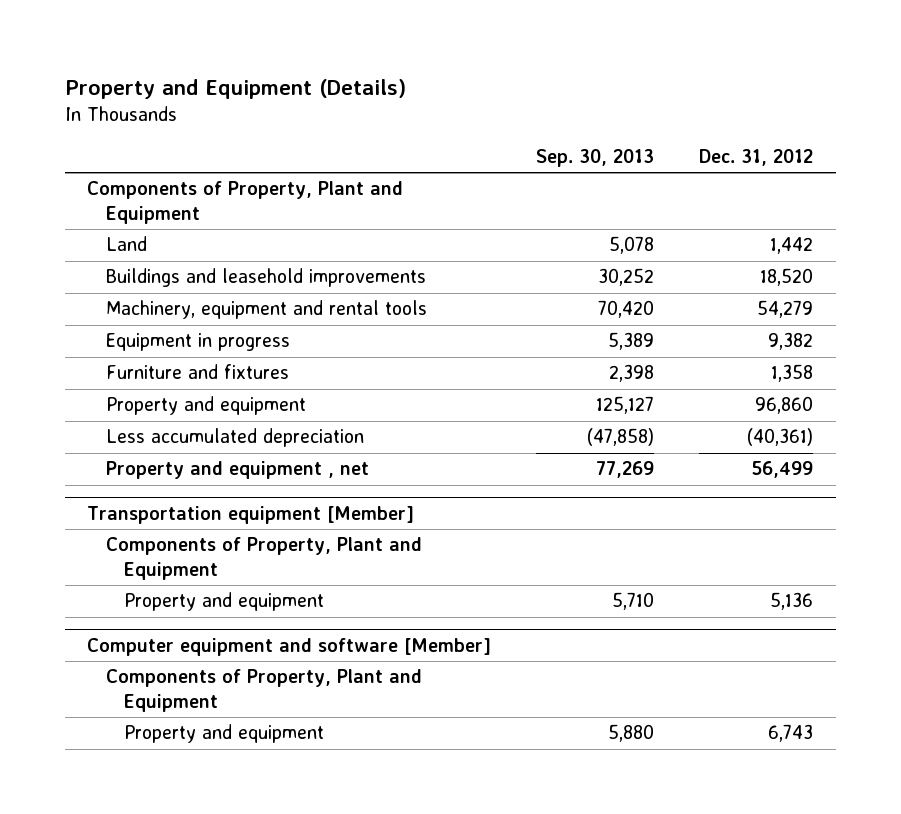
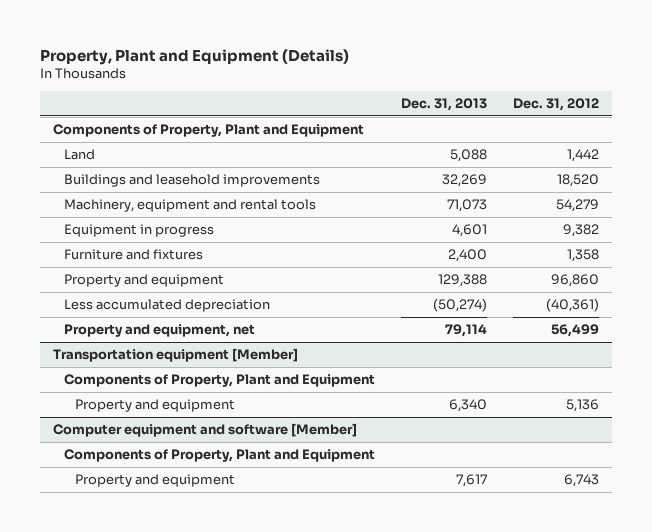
- Property and Equipment (Details)
+ Property, Plant and Equipment (Details)
- | Sep. 30, 2013 | Dec. 31, 2012
+ | Dec. 31, 2013 | Dec. 31, 2012
- Property and equipment , net | 77,269 | 56,499
+ Property and equipment, net | 79,114 | 56,499

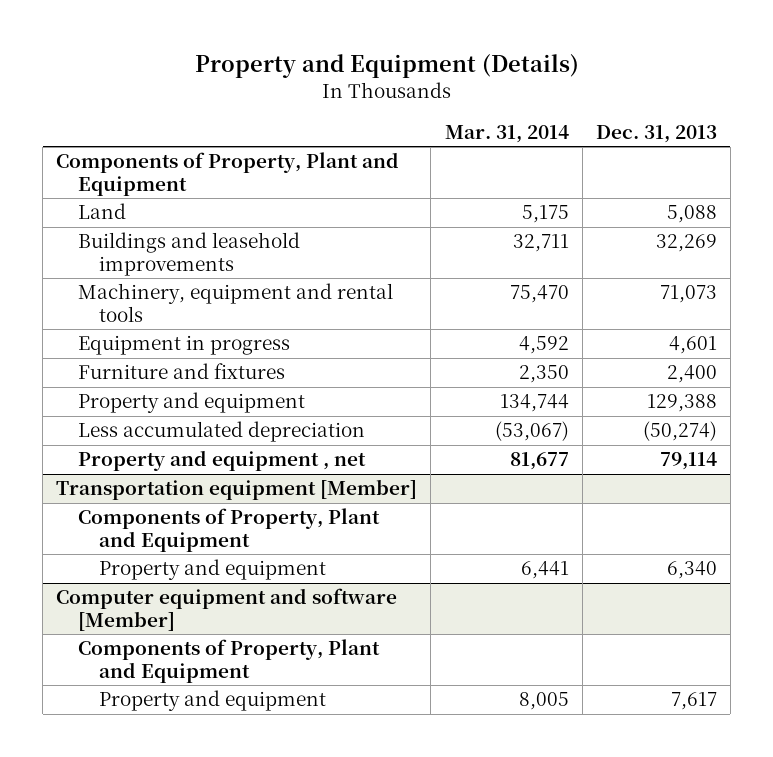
- Property, Plant and Equipment (Details)
+ Property and Equipment (Details)
- | Dec. 31, 2013 | Dec. 31, 2012
+ | Mar. 31, 2014 | Dec. 31, 2013
- Property and equipment, net | 79,114 | 56,499
+ Property and equipment , net | 81,677 | 79,114

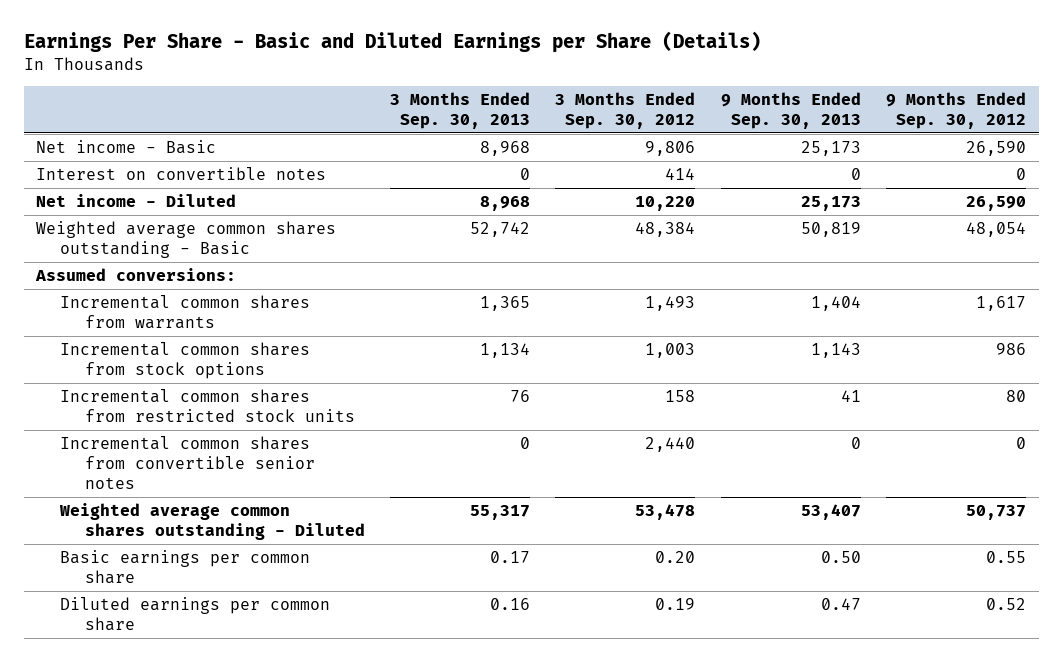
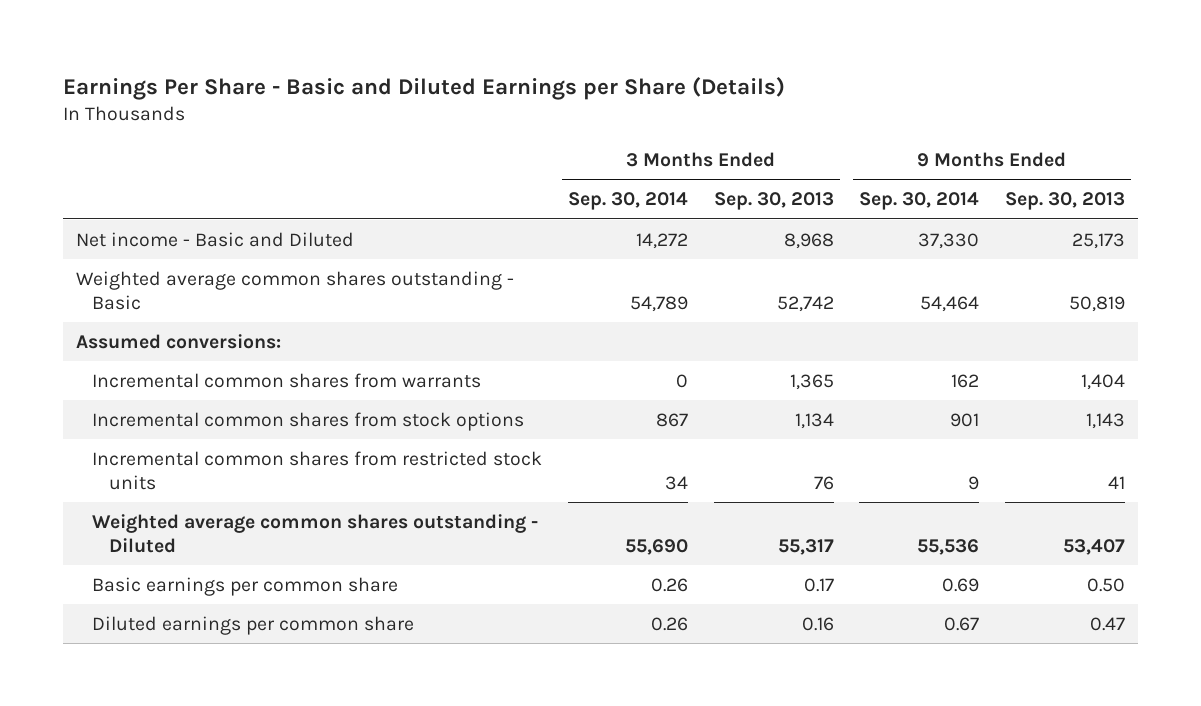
- | 3 Months Ended Sep. 30, 2013 | 3 Months Ended Sep. 30, 2012 | 9 Months Ended Sep. 30, 2013 | 9 Months Ended Sep. 30, 2012
+ | 3 Months Ended Sep. 30, 2014 | 3 Months Ended Sep. 30, 2013 | 9 Months Ended Sep. 30, 2014 | 9 Months Ended Sep. 30, 2013
- Net income - Basic | 8,968 | 9,806 | 25,173 | 26,590
- Interest on convertible notes | 0 | 414 | 0 | 0
- Net income - Diluted | 8,968 | 10,220 | 25,173 | 26,590
+ Net income - Basic and Diluted | 14,272 | 8,968 | 37,330 | 25,173
- Incremental common shares from convertible senior notes | 0 | 2,440 | 0 | 0

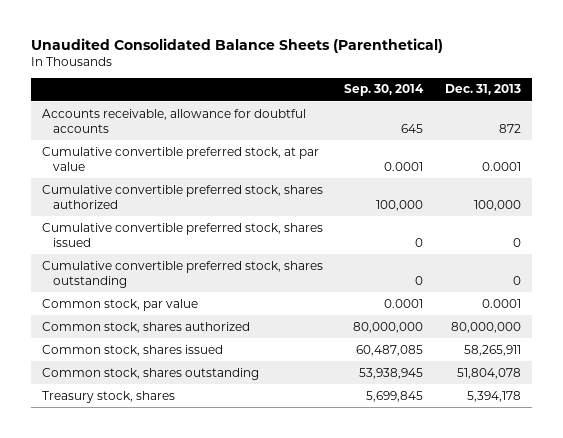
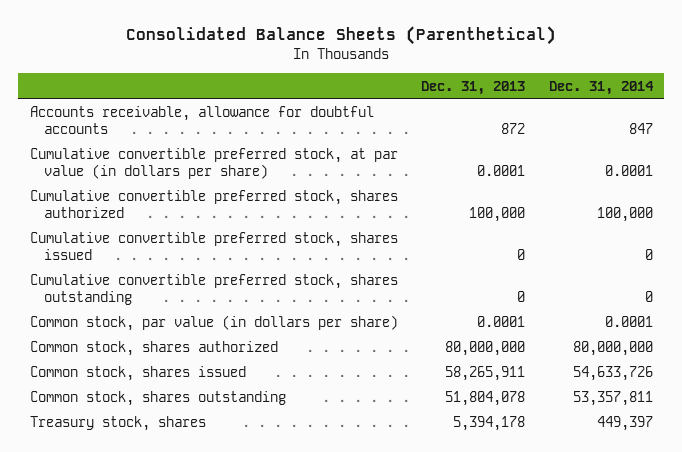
- Unaudited Consolidated Balance Sheets (Parenthetical)
+ Consolidated Balance Sheets (Parenthetical)
- | Sep. 30, 2014 | Dec. 31, 2013
+ | Dec. 31, 2013 | Dec. 31, 2014
- Cumulative convertible preferred stock, at par value | 0.0001 | 0.0001
+ Cumulative convertible preferred stock, at par value (in dollars per share) | 0.0001 | 0.0001
- Common stock, par value | 0.0001 | 0.0001
+ Common stock, par value (in dollars per share) | 0.0001 | 0.0001

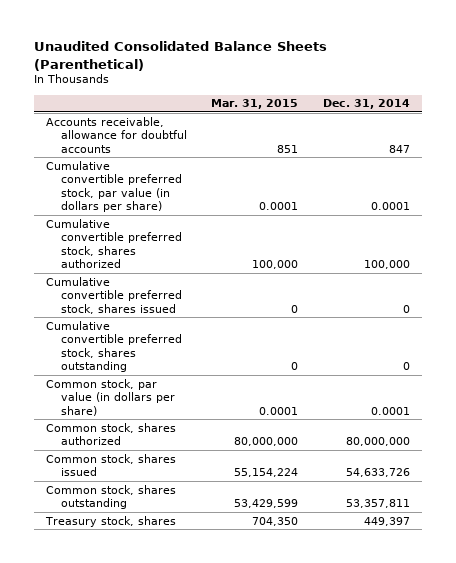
- Consolidated Balance Sheets (Parenthetical)
+ Unaudited Consolidated Balance Sheets (Parenthetical)
- | Dec. 31, 2013 | Dec. 31, 2014
+ | Mar. 31, 2015 | Dec. 31, 2014
- Cumulative convertible preferred stock, at par value (in dollars per share) | 0.0001 | 0.0001
+ Cumulative convertible preferred stock, par value (in dollars per share) | 0.0001 | 0.0001

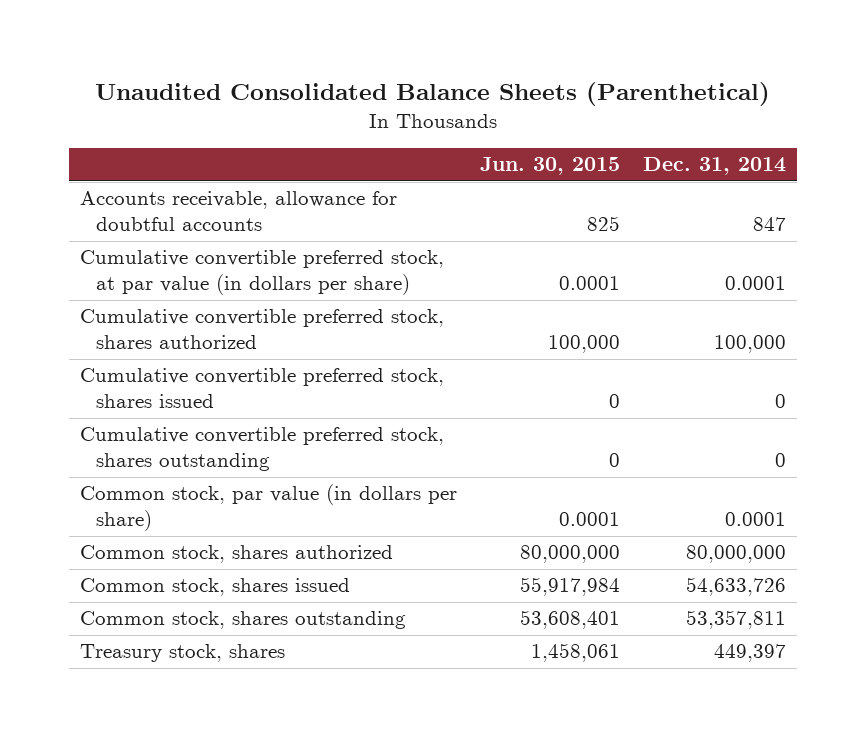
- | Mar. 31, 2015 | Dec. 31, 2014
+ | Jun. 30, 2015 | Dec. 31, 2014
- Cumulative convertible preferred stock, par value (in dollars per share) | 0.0001 | 0.0001
+ Cumulative convertible preferred stock, at par value (in dollars per share) | 0.0001 | 0.0001

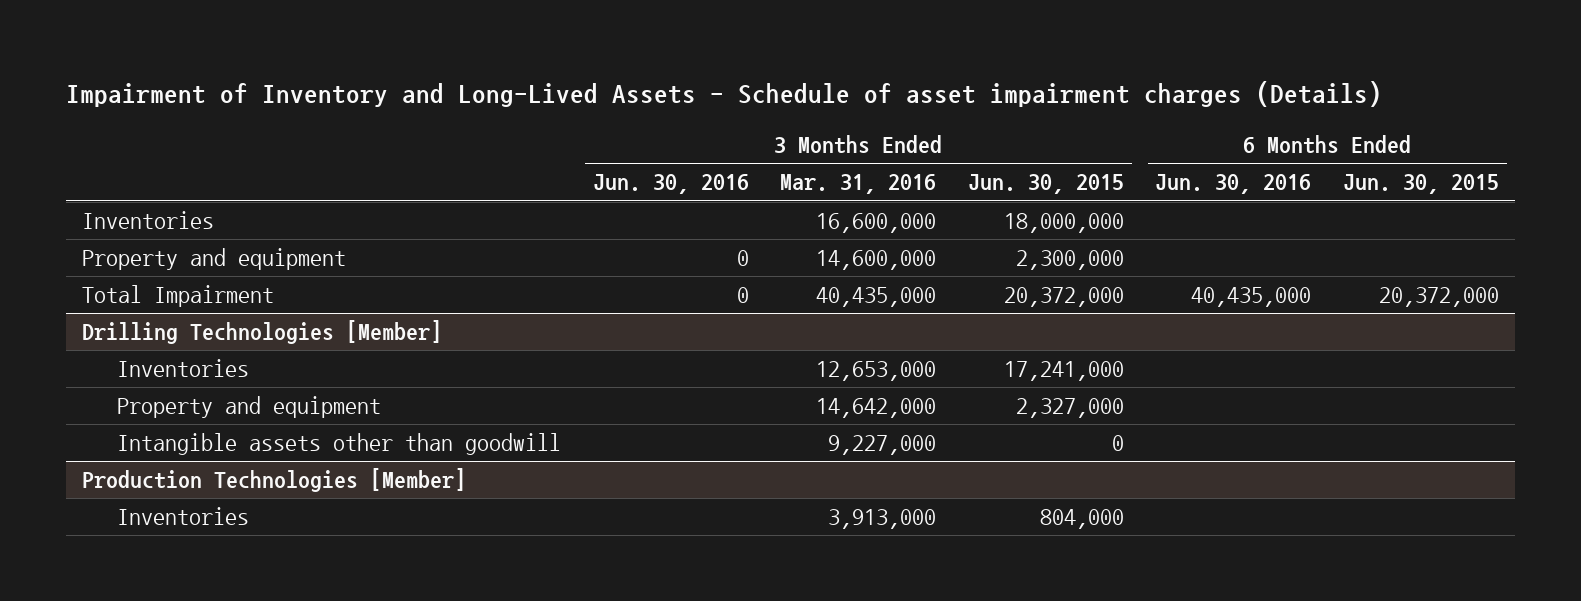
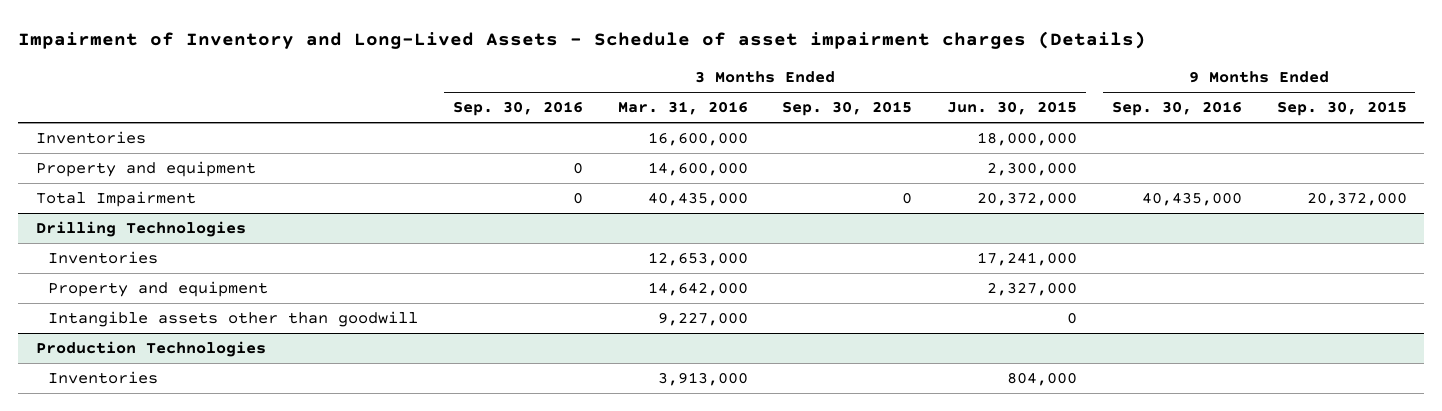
- | 3 Months Ended Jun. 30, 2016 | 3 Months Ended Mar. 31, 2016 | 3 Months Ended Jun. 30, 2015 | 6 Months Ended Jun. 30, 2016 | 6 Months Ended Jun. 30, 2015
+ | 3 Months Ended Sep. 30, 2016 | 3 Months Ended Mar. 31, 2016 | 3 Months Ended Sep. 30, 2015 | 3 Months Ended Jun. 30, 2015 | 9 Months Ended Sep. 30, 2016 | 9 Months Ended Sep. 30, 2015
- Drilling Technologies [Member]
+ Drilling Technologies
- Production Technologies [Member]
+ Production Technologies

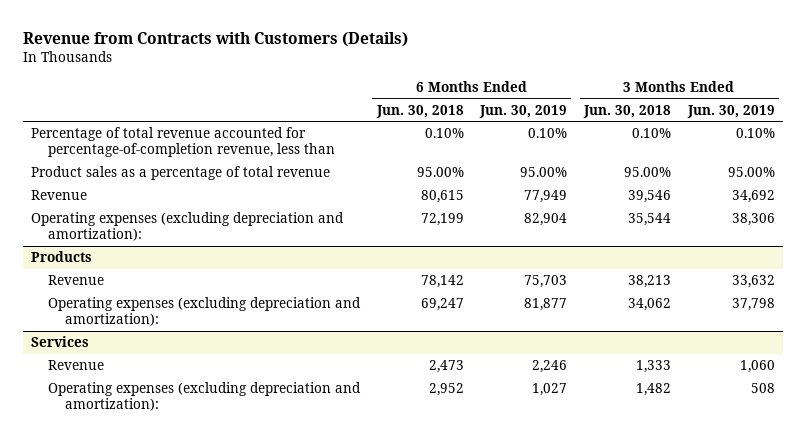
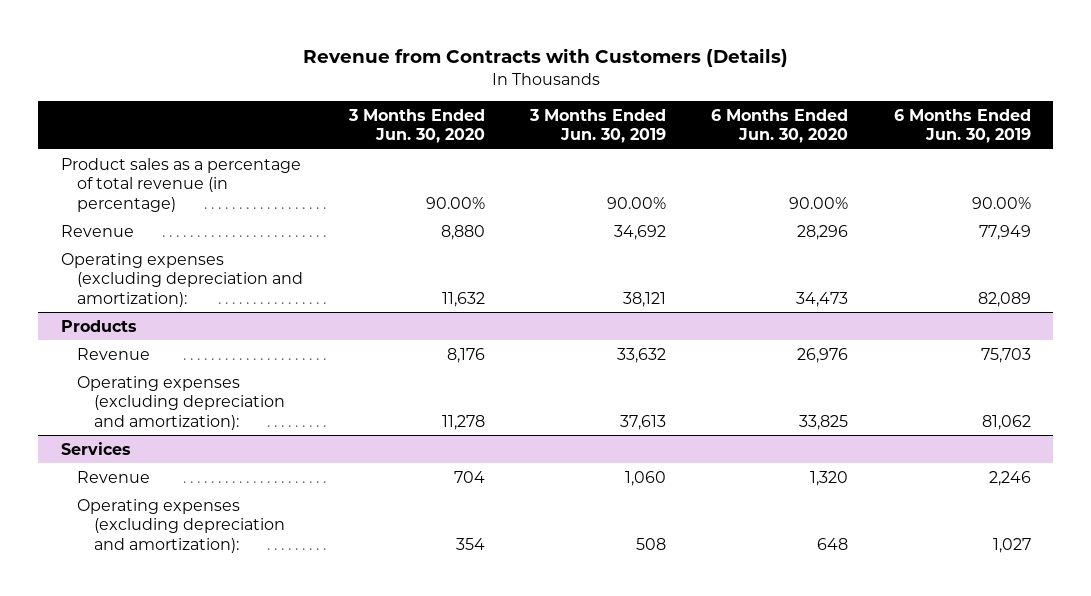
- | 6 Months Ended Jun. 30, 2018 | 6 Months Ended Jun. 30, 2019 | 3 Months Ended Jun. 30, 2018 | 3 Months Ended Jun. 30, 2019
+ | 3 Months Ended Jun. 30, 2020 | 3 Months Ended Jun. 30, 2019 | 6 Months Ended Jun. 30, 2020 | 6 Months Ended Jun. 30, 2019
- Percentage of total revenue accounted for percentage-of-completion revenue, less than | 0.10% | 0.10% | 0.10% | 0.10%
- Product sales as a percentage of total revenue | 95.00% | 95.00% | 95.00% | 95.00%
+ Product sales as a percentage of total revenue (in percentage) | 90.00% | 90.00% | 90.00% | 90.00%
- Operating expenses (excluding depreciation and amortization): | 72,199 | 82,904 | 35,544 | 38,306
+ Operating expenses (excluding depreciation and amortization): | 11,632 | 38,121 | 34,473 | 82,089
@ Products
- Operating expenses (excluding depreciation and amortization): | 69,247 | 81,877 | 34,062 | 37,798
+ Operating expenses (excluding depreciation and amortization): | 11,278 | 37,613 | 33,825 | 81,062

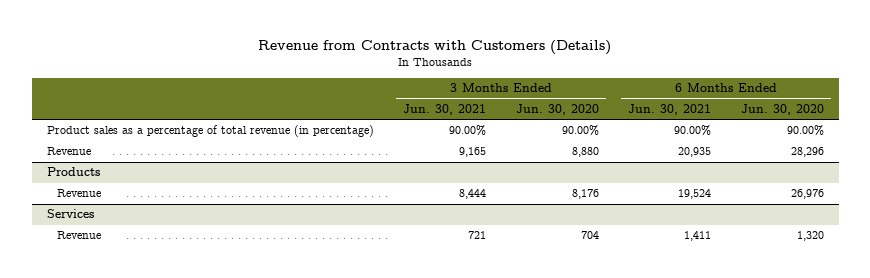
- | 3 Months Ended Jun. 30, 2020 | 3 Months Ended Jun. 30, 2019 | 6 Months Ended Jun. 30, 2020 | 6 Months Ended Jun. 30, 2019
+ | 3 Months Ended Jun. 30, 2021 | 3 Months Ended Jun. 30, 2020 | 6 Months Ended Jun. 30, 2021 | 6 Months Ended Jun. 30, 2020
- Operating expenses (excluding depreciation and amortization): | 11,632 | 38,121 | 34,473 | 82,089
@ Products
- Operating expenses (excluding depreciation and amortization): | 11,278 | 37,613 | 33,825 | 81,062
@ Services
- Operating expenses (excluding depreciation and amortization): | 354 | 508 | 648 | 1,027

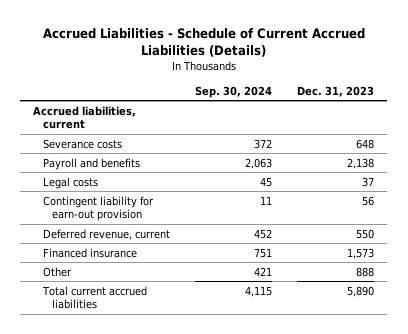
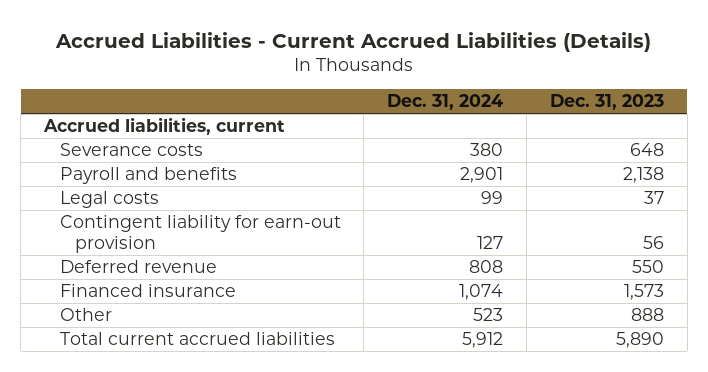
- Accrued Liabilities - Schedule of Current Accrued Liabilities (Details)
+ Accrued Liabilities - Current Accrued Liabilities (Details)
- | Sep. 30, 2024 | Dec. 31, 2023
+ | Dec. 31, 2024 | Dec. 31, 2023
- Deferred revenue, current | 452 | 550
+ Deferred revenue | 808 | 550

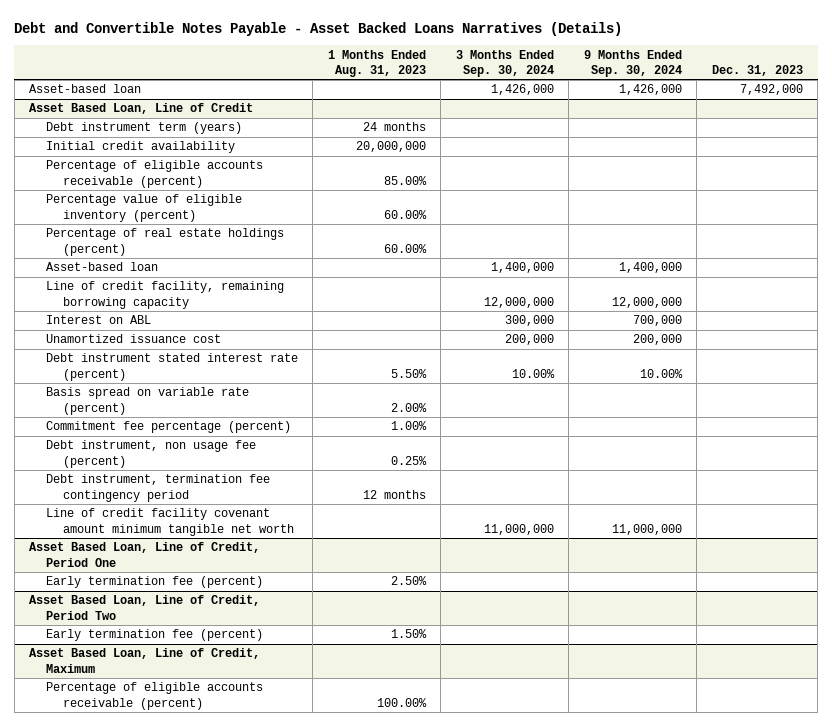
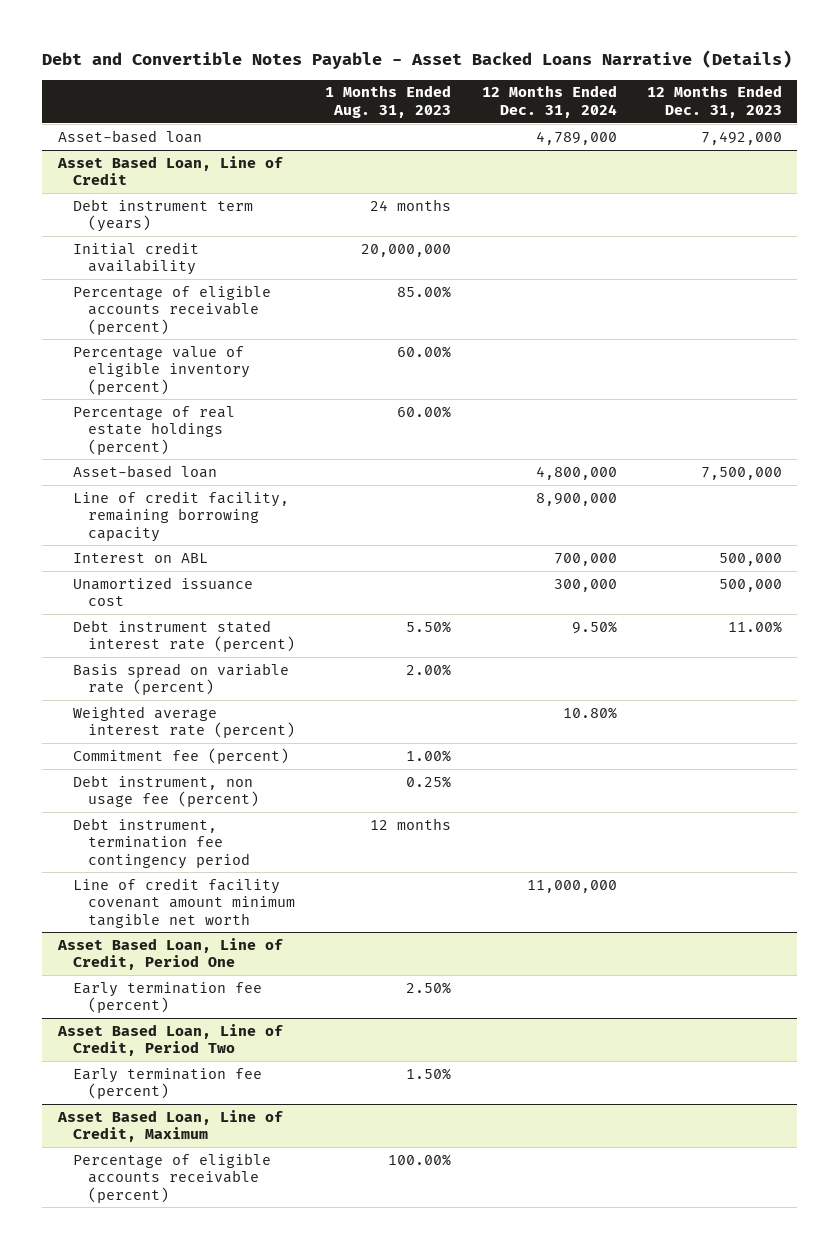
- Debt and Convertible Notes Payable - Asset Backed Loans Narratives (Details)
+ Debt and Convertible Notes Payable - Asset Backed Loans Narrative (Details)
- | 1 Months Ended Aug. 31, 2023 | 3 Months Ended Sep. 30, 2024 | 9 Months Ended Sep. 30, 2024 | Dec. 31, 2023
+ | 1 Months Ended Aug. 31, 2023 | 12 Months Ended Dec. 31, 2024 | 12 Months Ended Dec. 31, 2023
@ Asset Based Loan, Line of Credit
- Commitment fee percentage (percent) | 1.00% | | |
+ Weighted average interest rate (percent) | | 10.80% |
+ Commitment fee (percent) | 1.00% | |

